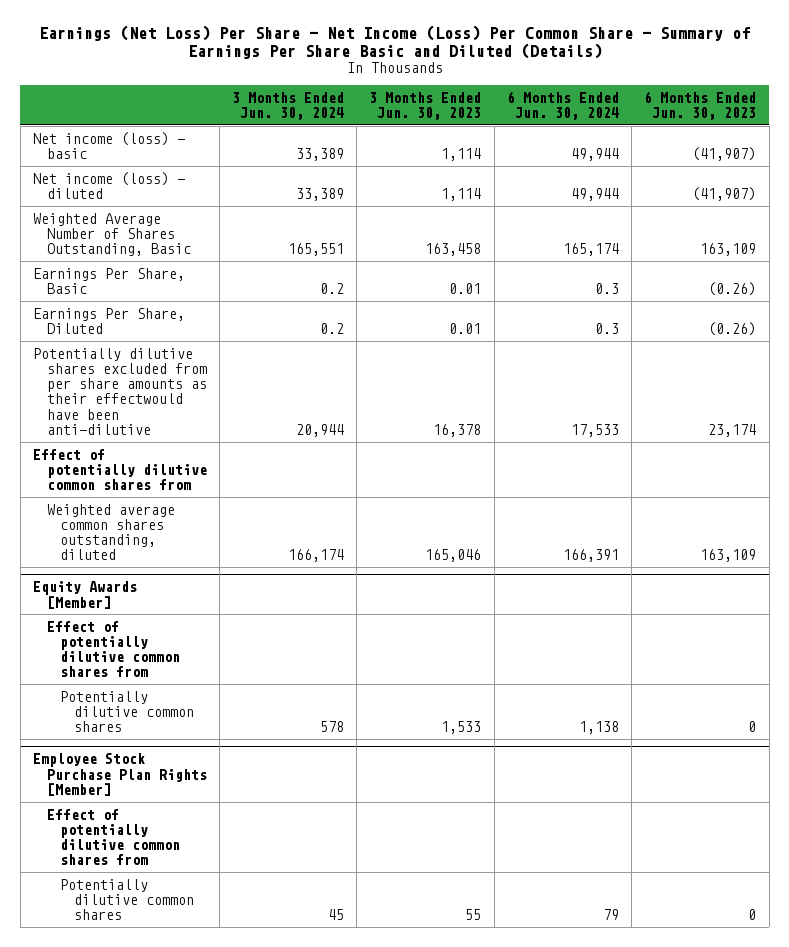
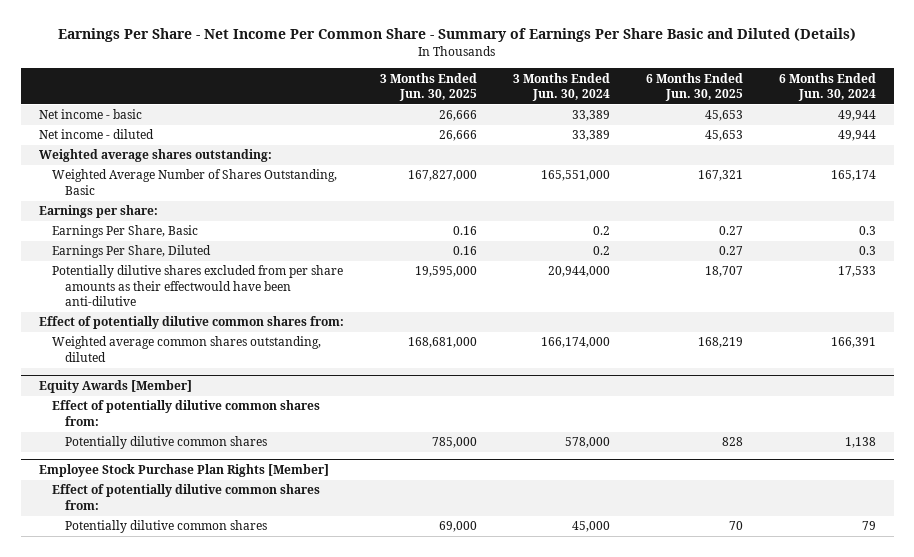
- Earnings (Net Loss) Per Share - Net Income (Loss) Per Common Share - Summary of Earnings Per Share Basic and Diluted (Details)
+ Earnings Per Share - Net Income Per Common Share - Summary of Earnings Per Share Basic and Diluted (Details)
- | 3 Months Ended Jun. 30, 2024 | 3 Months Ended Jun. 30, 2023 | 6 Months Ended Jun. 30, 2024 | 6 Months Ended Jun. 30, 2023
+ | 3 Months Ended Jun. 30, 2025 | 3 Months Ended Jun. 30, 2024 | 6 Months Ended Jun. 30, 2025 | 6 Months Ended Jun. 30, 2024
- Net income (loss) - basic | 33,389 | 1,114 | 49,944 | (41,907)
- Net income (loss) - diluted | 33,389 | 1,114 | 49,944 | (41,907)
- Weighted Average Number of Shares Outstanding, Basic | 165,551 | 163,458 | 165,174 | 163,109
+ Net income - basic | 26,666 | 33,389 | 45,653 | 49,944
+ Net income - diluted | 26,666 | 33,389 | 45,653 | 49,944
+ Weighted average shares outstanding:
+ Weighted Average Number of Shares Outstanding, Basic | 167,827,000 | 165,551,000 | 167,321 | 165,174
+ Earnings per share:
- Potentially dilutive shares excluded from per share amounts as their effectwould have been anti-dilutive | 20,944 | 16,378 | 17,533 | 23,174
- Effect of potentially dilutive common shares from
- Weighted average common shares outstanding, diluted | 166,174 | 165,046 | 166,391 | 163,109
+ Potentially dilutive shares excluded from per share amounts as their effectwould have been anti-dilutive | 19,595,000 | 20,944,000 | 18,707 | 17,533
+ Effect of potentially dilutive common shares from:
+ Weighted average common shares outstanding, diluted | 168,681,000 | 166,174,000 | 168,219 | 166,391
@ Equity Awards [Member]
- Effect of potentially dilutive common shares from
- Potentially dilutive common shares | 578 | 1,533 | 1,138 | 0
+ Effect of potentially dilutive common shares from:
+ Potentially dilutive common shares | 785,000 | 578,000 | 828 | 1,138
@ Employee Stock Purchase Plan Rights [Member]
- Effect of potentially dilutive common shares from
- Potentially dilutive common shares | 45 | 55 | 79 | 0
+ Effect of potentially dilutive common shares from:
+ Potentially dilutive common shares | 69,000 | 45,000 | 70 | 79

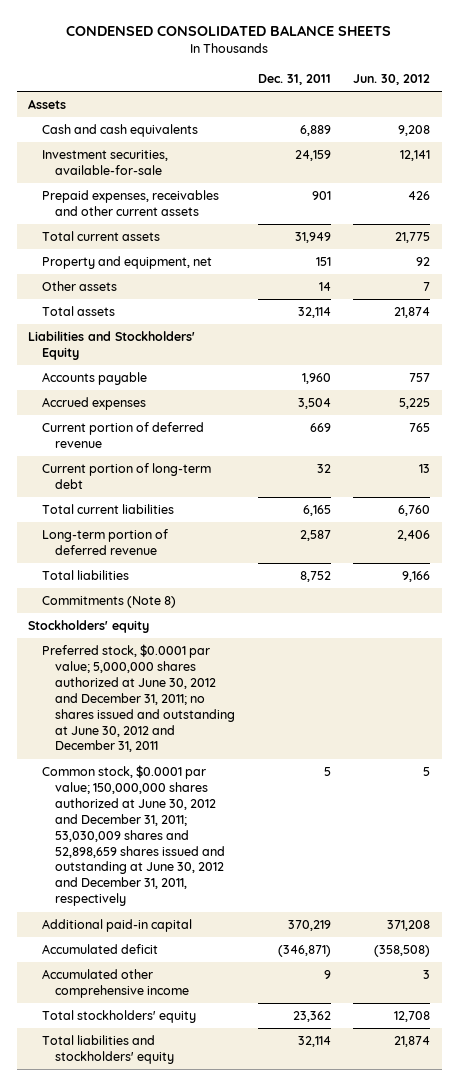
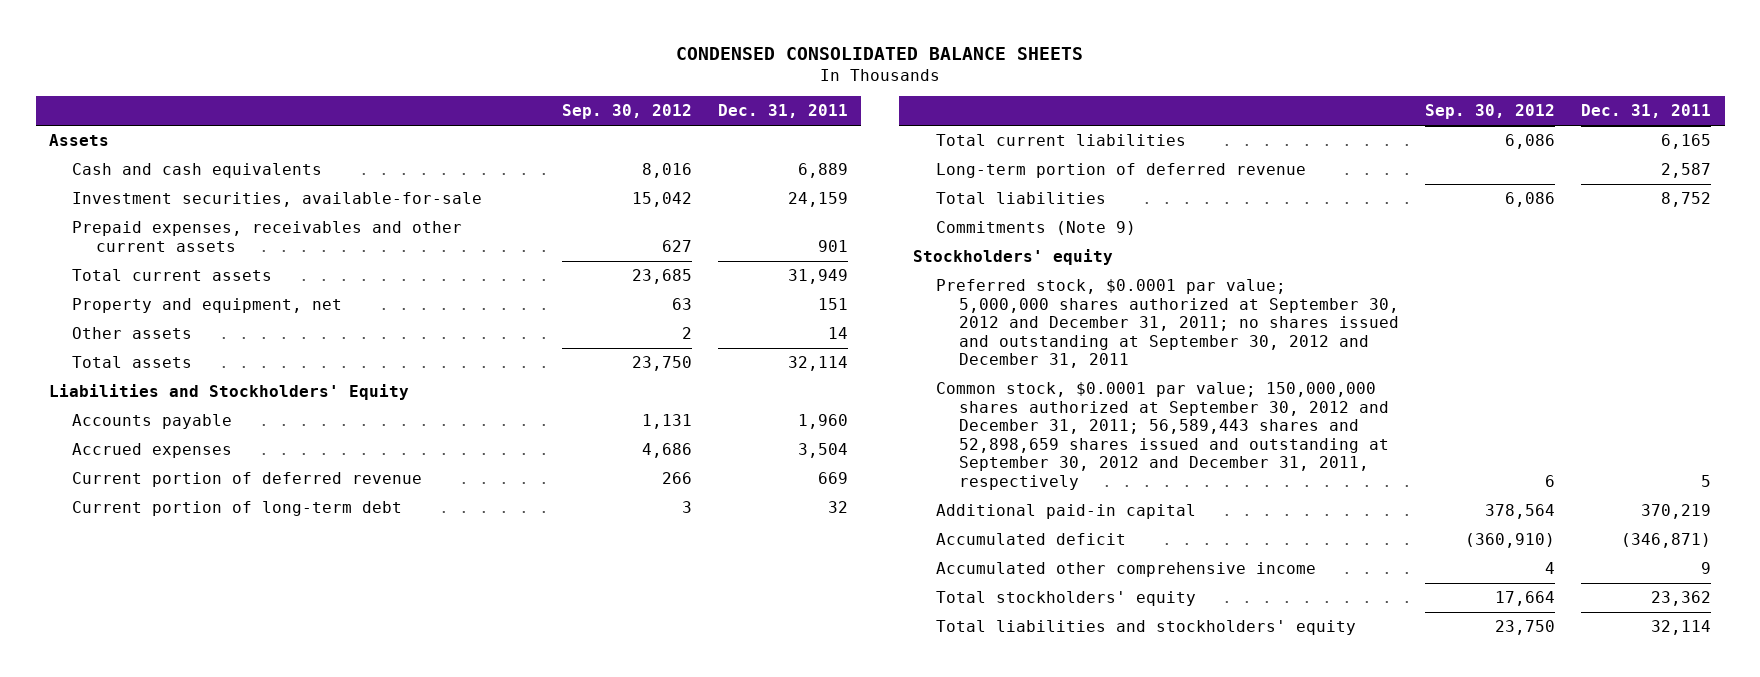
- | Dec. 31, 2011 | Jun. 30, 2012
+ | Sep. 30, 2012 | Dec. 31, 2011
- Commitments (Note 8)
+ Commitments (Note 9)
- Preferred stock, $0.0001 par value; 5,000,000 shares authorized at June 30, 2012 and December 31, 2011; no shares issued and outstanding at June 30, 2012 and December 31, 2011
- Common stock, $0.0001 par value; 150,000,000 shares authorized at June 30, 2012 and December 31, 2011; 53,030,009 shares and 52,898,659 shares issued and outstanding at June 30, 2012 and December 31, 2011, respectively | 5 | 5
+ Preferred stock, $0.0001 par value; 5,000,000 shares authorized at September 30, 2012 and December 31, 2011; no shares issued and outstanding at September 30, 2012 and December 31, 2011
+ Common stock, $0.0001 par value; 150,000,000 shares authorized at September 30, 2012 and December 31, 2011; 56,589,443 shares and 52,898,659 shares issued and outstanding at September 30, 2012 and December 31, 2011, respectively | 6 | 5

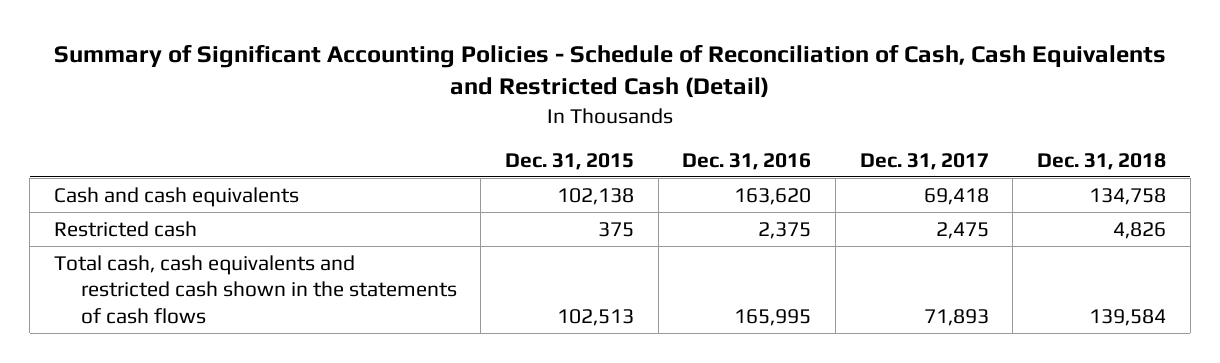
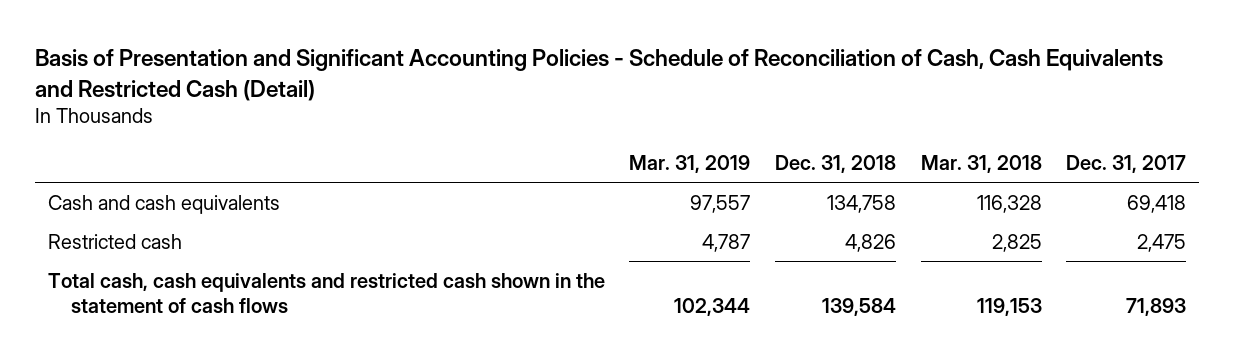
- Summary of Significant Accounting Policies - Schedule of Reconciliation of Cash, Cash Equivalents and Restricted Cash (Detail)
+ Basis of Presentation and Significant Accounting Policies - Schedule of Reconciliation of Cash, Cash Equivalents and Restricted Cash (Detail)
- | Dec. 31, 2015 | Dec. 31, 2016 | Dec. 31, 2017 | Dec. 31, 2018
+ | Mar. 31, 2019 | Dec. 31, 2018 | Mar. 31, 2018 | Dec. 31, 2017
- Total cash, cash equivalents and restricted cash shown in the statements of cash flows | 102,513 | 165,995 | 71,893 | 139,584
+ Total cash, cash equivalents and restricted cash shown in the statement of cash flows | 102,344 | 139,584 | 119,153 | 71,893

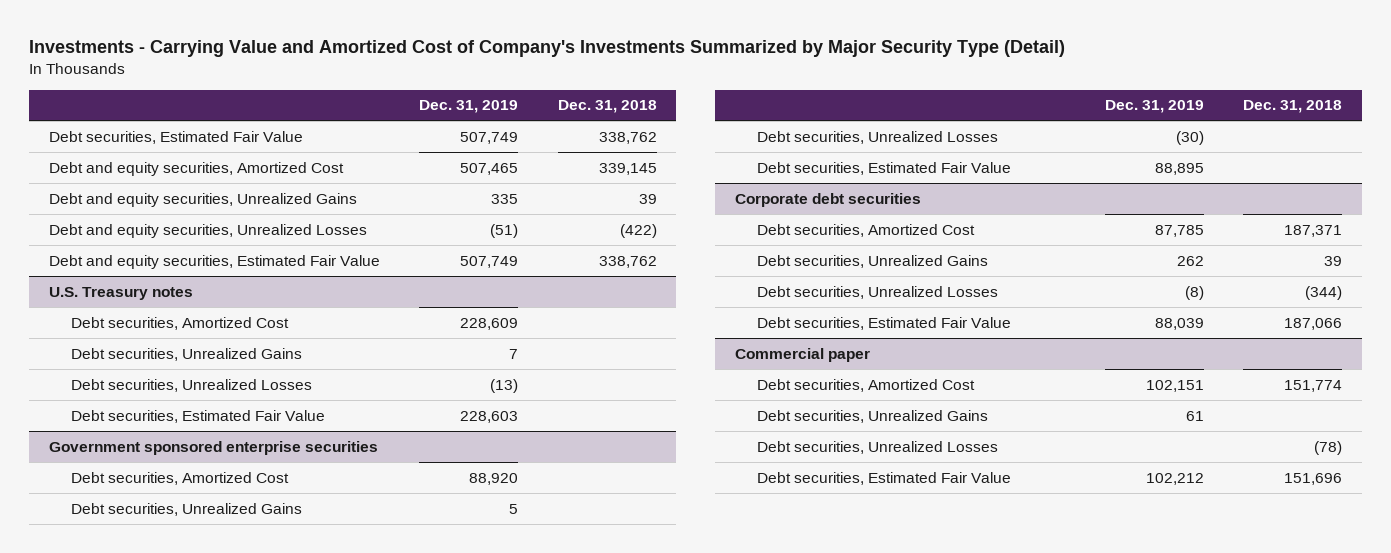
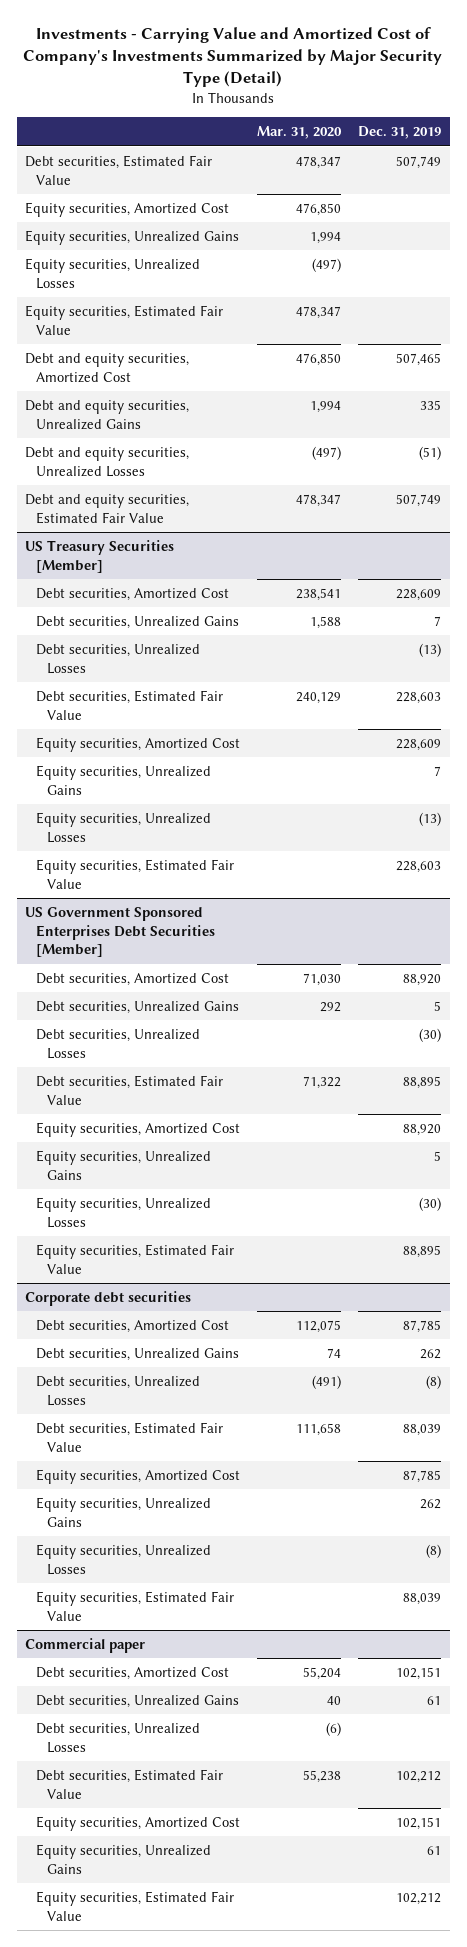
- | Dec. 31, 2019 | Dec. 31, 2018
+ | Mar. 31, 2020 | Dec. 31, 2019
+ Equity securities, Amortized Cost | 476,850 |
+ Equity securities, Unrealized Gains | 1,994 |
+ Equity securities, Unrealized Losses | (497) |
+ Equity securities, Estimated Fair Value | 478,347 |
- U.S. Treasury notes
+ US Treasury Securities [Member]
- Government sponsored enterprise securities
+ Equity securities, Amortized Cost | | 228,609
+ Equity securities, Unrealized Gains | | 7
+ Equity securities, Unrealized Losses | | (13)
+ Equity securities, Estimated Fair Value | | 228,603
+ US Government Sponsored Enterprises Debt Securities [Member]
+ Equity securities, Amortized Cost | | 88,920
+ Equity securities, Unrealized Gains | | 5
+ Equity securities, Unrealized Losses | | (30)
+ Equity securities, Estimated Fair Value | | 88,895
@ Corporate debt securities
+ Equity securities, Amortized Cost | | 87,785
+ Equity securities, Unrealized Gains | | 262
+ Equity securities, Unrealized Losses | | (8)
+ Equity securities, Estimated Fair Value | | 88,039
@ Commercial paper
+ Equity securities, Amortized Cost | | 102,151
+ Equity securities, Unrealized Gains | | 61
+ Equity securities, Estimated Fair Value | | 102,212

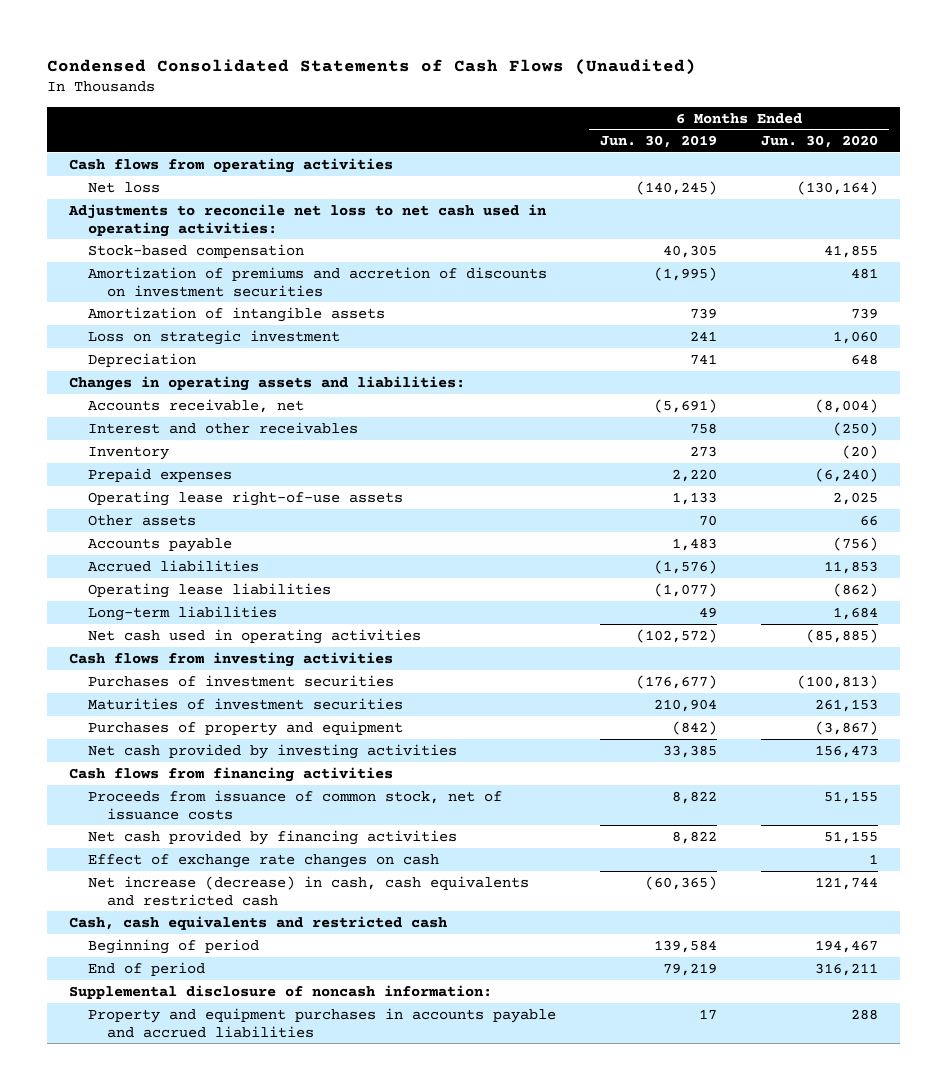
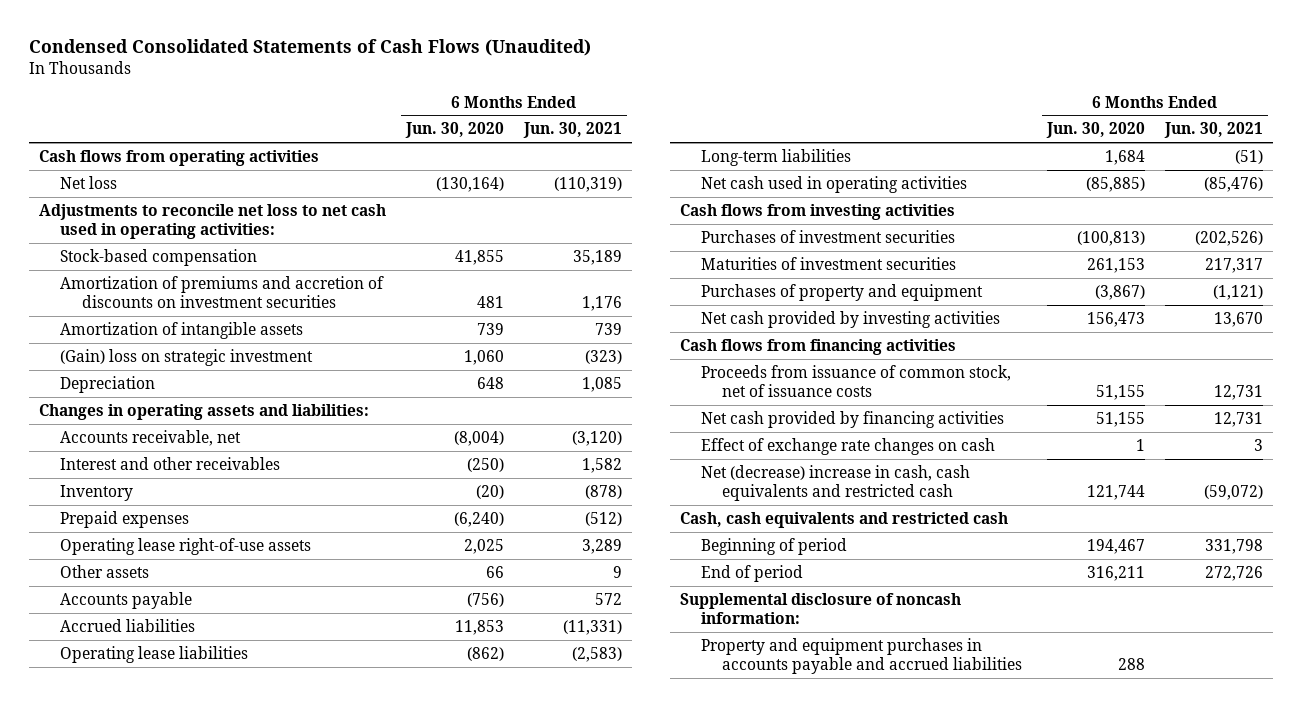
- | 6 Months Ended Jun. 30, 2019 | 6 Months Ended Jun. 30, 2020
+ | 6 Months Ended Jun. 30, 2020 | 6 Months Ended Jun. 30, 2021
- Loss on strategic investment | 241 | 1,060
+ (Gain) loss on strategic investment | 1,060 | (323)
- Net increase (decrease) in cash, cash equivalents and restricted cash | (60,365) | 121,744
+ Net (decrease) increase in cash, cash equivalents and restricted cash | 121,744 | (59,072)

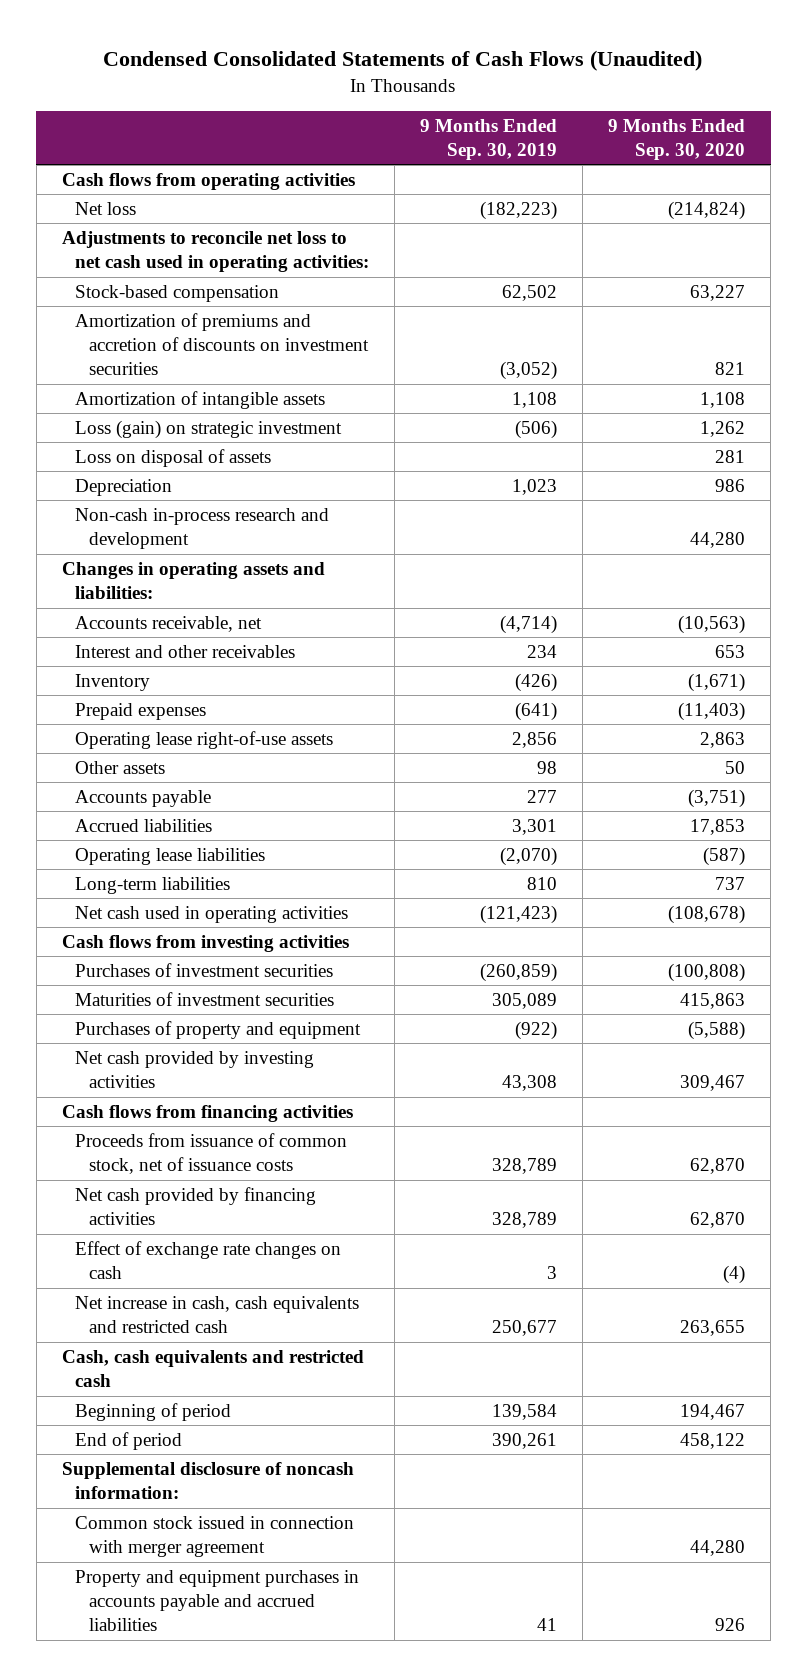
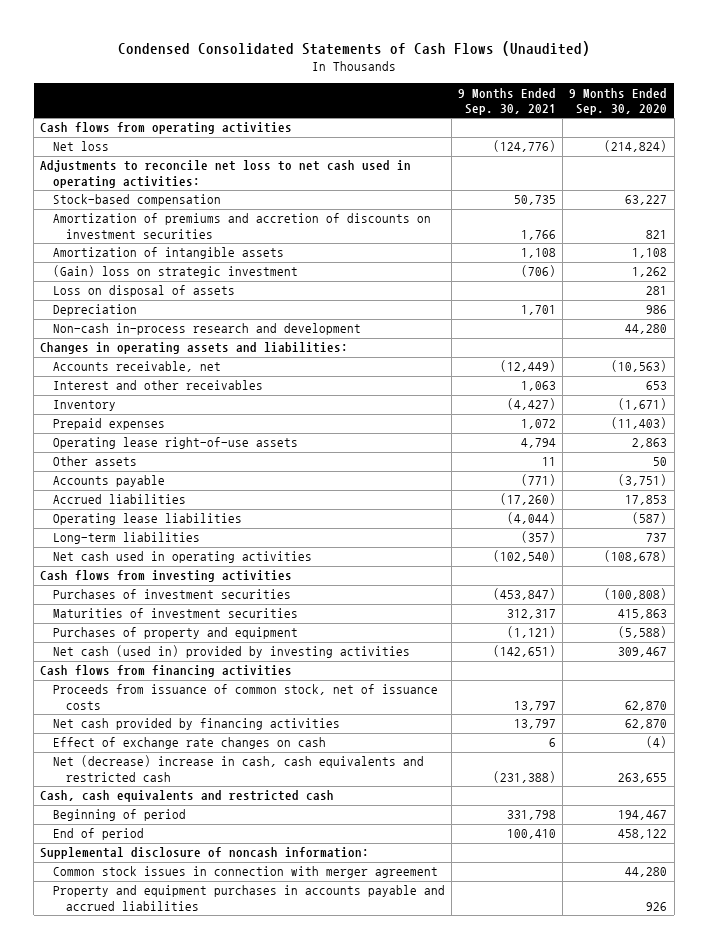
- | 9 Months Ended Sep. 30, 2019 | 9 Months Ended Sep. 30, 2020
+ | 9 Months Ended Sep. 30, 2021 | 9 Months Ended Sep. 30, 2020
- Loss (gain) on strategic investment | (506) | 1,262
+ (Gain) loss on strategic investment | (706) | 1,262
- Net cash provided by investing activities | 43,308 | 309,467
+ Net cash (used in) provided by investing activities | (142,651) | 309,467
- Net increase in cash, cash equivalents and restricted cash | 250,677 | 263,655
+ Net (decrease) increase in cash, cash equivalents and restricted cash | (231,388) | 263,655
- Common stock issued in connection with merger agreement | | 44,280
+ Common stock issues in connection with merger agreement | | 44,280

